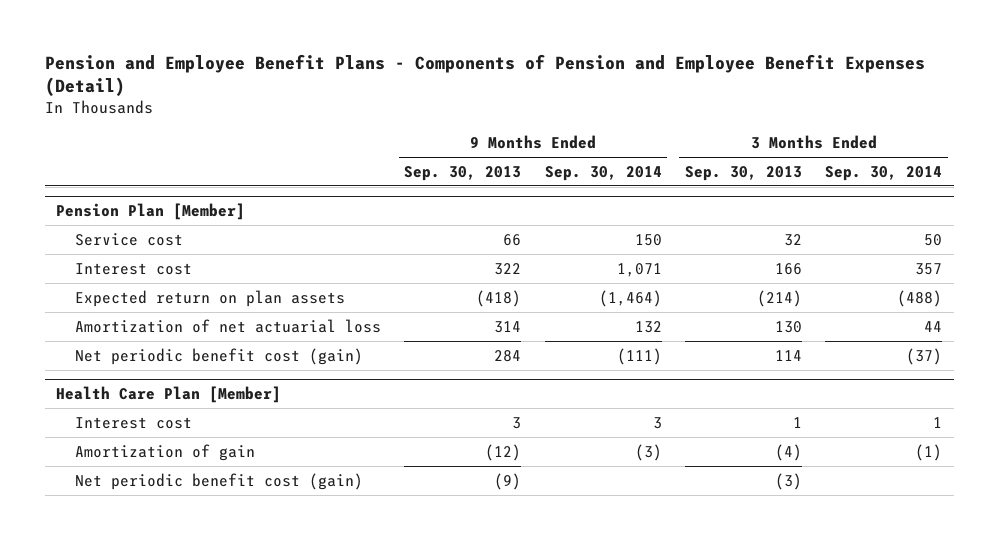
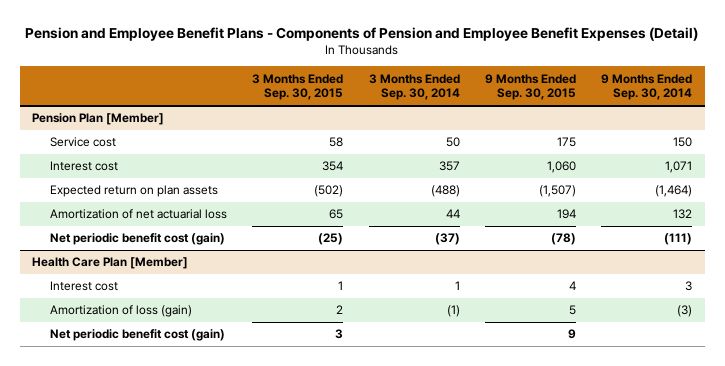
- | 9 Months Ended Sep. 30, 2013 | 9 Months Ended Sep. 30, 2014 | 3 Months Ended Sep. 30, 2013 | 3 Months Ended Sep. 30, 2014
+ | 3 Months Ended Sep. 30, 2015 | 3 Months Ended Sep. 30, 2014 | 9 Months Ended Sep. 30, 2015 | 9 Months Ended Sep. 30, 2014
@ Health Care Plan [Member]
- Amortization of gain | (12) | (3) | (4) | (1)
+ Amortization of loss (gain) | 2 | (1) | 5 | (3)

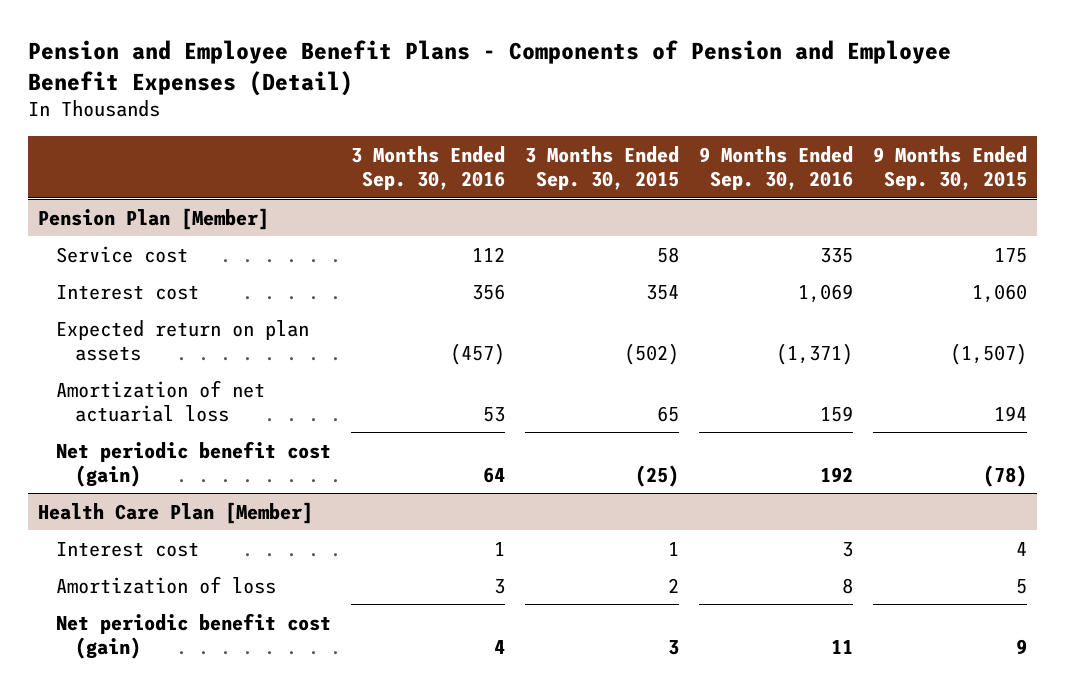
- | 3 Months Ended Sep. 30, 2015 | 3 Months Ended Sep. 30, 2014 | 9 Months Ended Sep. 30, 2015 | 9 Months Ended Sep. 30, 2014
+ | 3 Months Ended Sep. 30, 2016 | 3 Months Ended Sep. 30, 2015 | 9 Months Ended Sep. 30, 2016 | 9 Months Ended Sep. 30, 2015
@ Health Care Plan [Member]
- Amortization of loss (gain) | 2 | (1) | 5 | (3)
+ Amortization of loss | 3 | 2 | 8 | 5

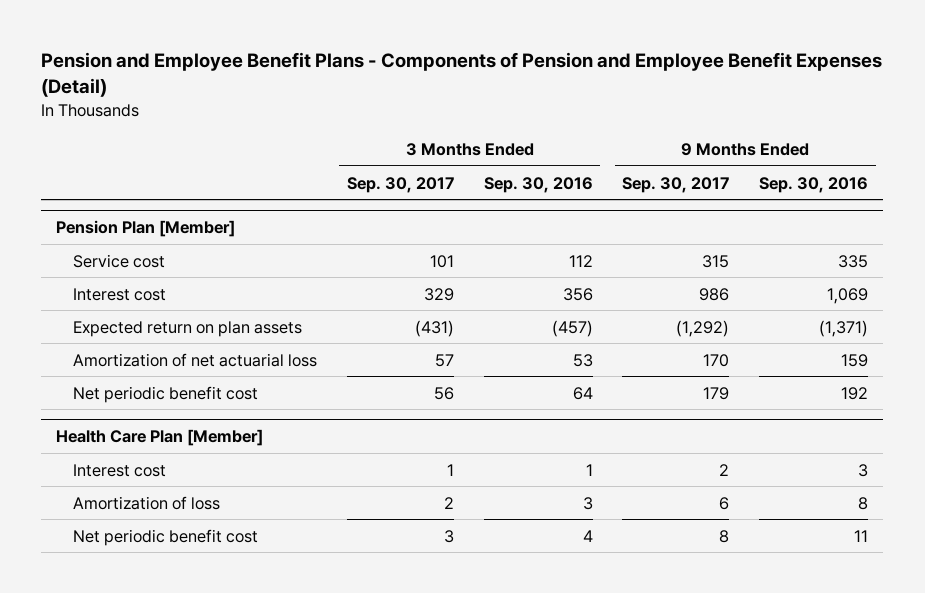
- | 3 Months Ended Sep. 30, 2016 | 3 Months Ended Sep. 30, 2015 | 9 Months Ended Sep. 30, 2016 | 9 Months Ended Sep. 30, 2015
+ | 3 Months Ended Sep. 30, 2017 | 3 Months Ended Sep. 30, 2016 | 9 Months Ended Sep. 30, 2017 | 9 Months Ended Sep. 30, 2016
@ Pension Plan [Member]
- Net periodic benefit cost (gain) | 64 | (25) | 192 | (78)
+ Net periodic benefit cost | 56 | 64 | 179 | 192
@ Health Care Plan [Member]
- Net periodic benefit cost (gain) | 4 | 3 | 11 | 9
+ Net periodic benefit cost | 3 | 4 | 8 | 11

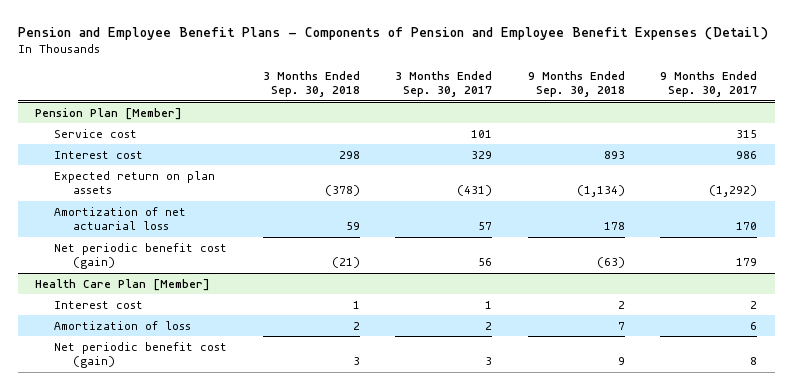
- | 3 Months Ended Sep. 30, 2017 | 3 Months Ended Sep. 30, 2016 | 9 Months Ended Sep. 30, 2017 | 9 Months Ended Sep. 30, 2016
+ | 3 Months Ended Sep. 30, 2018 | 3 Months Ended Sep. 30, 2017 | 9 Months Ended Sep. 30, 2018 | 9 Months Ended Sep. 30, 2017
@ Pension Plan [Member]
- Net periodic benefit cost | 56 | 64 | 179 | 192
+ Net periodic benefit cost (gain) | (21) | 56 | (63) | 179
@ Health Care Plan [Member]
- Net periodic benefit cost | 3 | 4 | 8 | 11
+ Net periodic benefit cost (gain) | 3 | 3 | 9 | 8

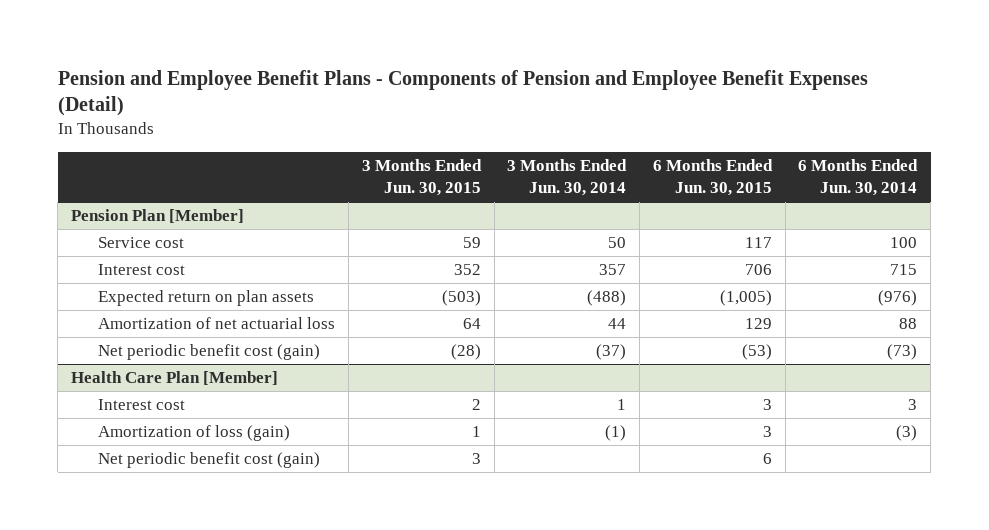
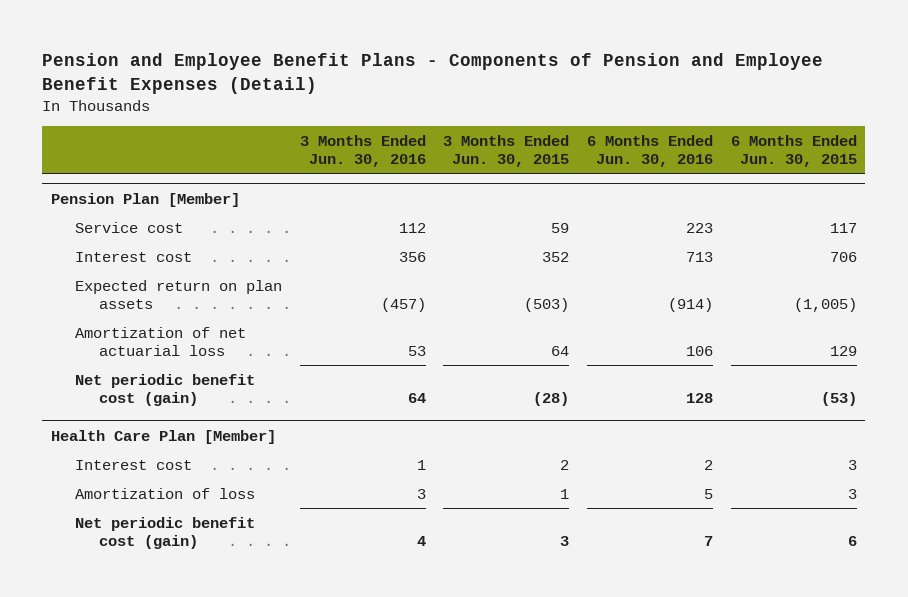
- | 3 Months Ended Jun. 30, 2015 | 3 Months Ended Jun. 30, 2014 | 6 Months Ended Jun. 30, 2015 | 6 Months Ended Jun. 30, 2014
+ | 3 Months Ended Jun. 30, 2016 | 3 Months Ended Jun. 30, 2015 | 6 Months Ended Jun. 30, 2016 | 6 Months Ended Jun. 30, 2015
@ Health Care Plan [Member]
- Amortization of loss (gain) | 1 | (1) | 3 | (3)
+ Amortization of loss | 3 | 1 | 5 | 3

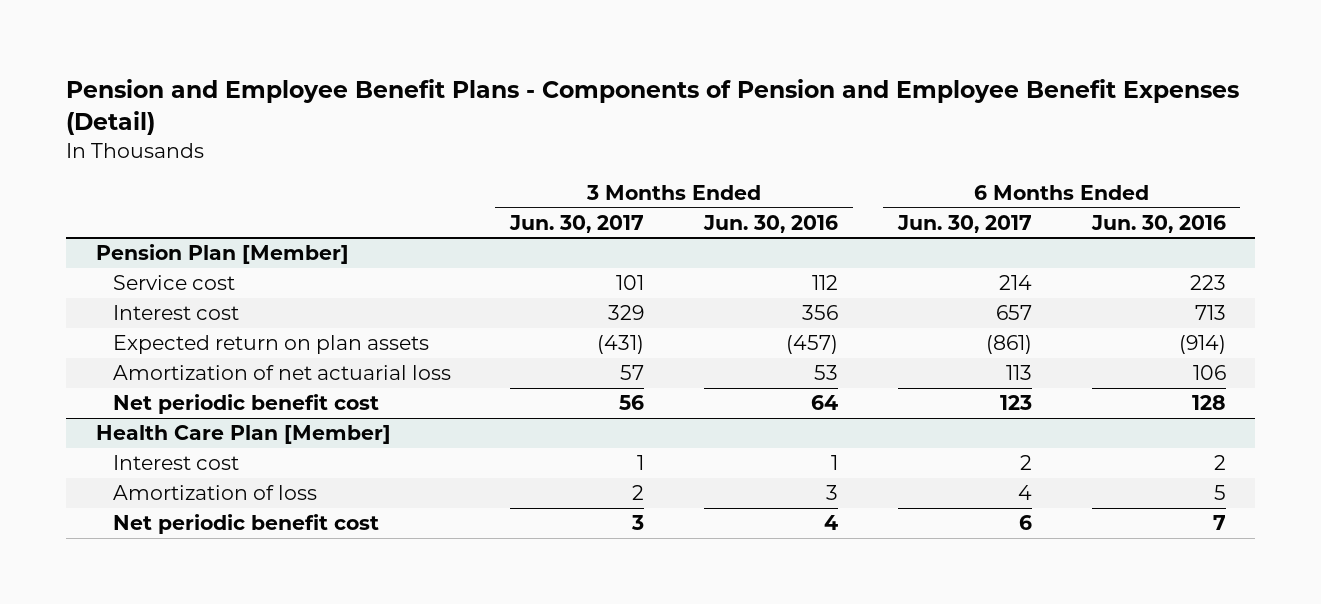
- | 3 Months Ended Jun. 30, 2016 | 3 Months Ended Jun. 30, 2015 | 6 Months Ended Jun. 30, 2016 | 6 Months Ended Jun. 30, 2015
+ | 3 Months Ended Jun. 30, 2017 | 3 Months Ended Jun. 30, 2016 | 6 Months Ended Jun. 30, 2017 | 6 Months Ended Jun. 30, 2016
@ Pension Plan [Member]
- Net periodic benefit cost (gain) | 64 | (28) | 128 | (53)
+ Net periodic benefit cost | 56 | 64 | 123 | 128
@ Health Care Plan [Member]
- Net periodic benefit cost (gain) | 4 | 3 | 7 | 6
+ Net periodic benefit cost | 3 | 4 | 6 | 7

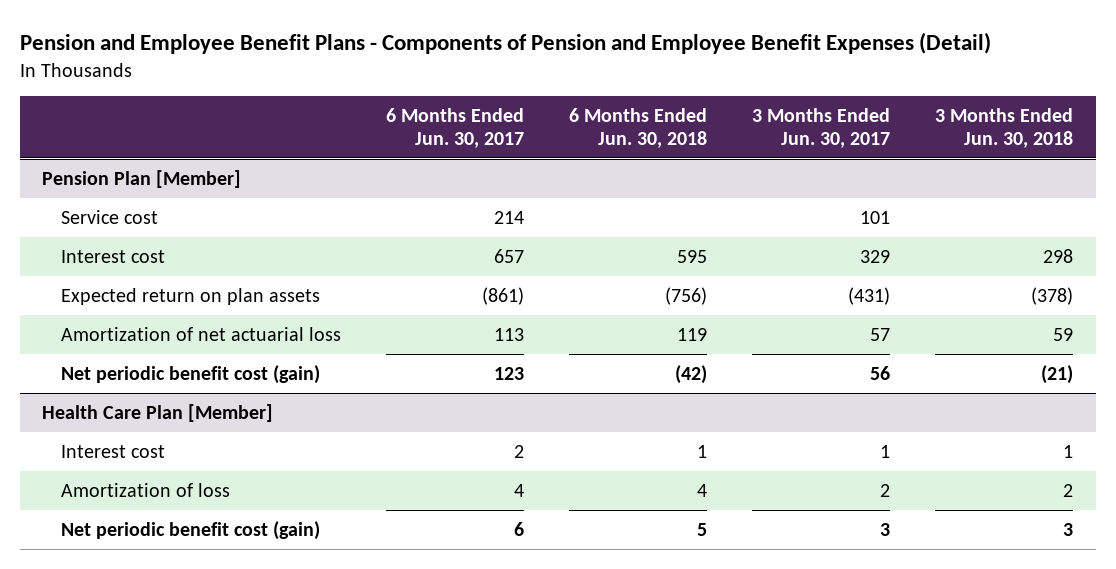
- | 3 Months Ended Jun. 30, 2017 | 3 Months Ended Jun. 30, 2016 | 6 Months Ended Jun. 30, 2017 | 6 Months Ended Jun. 30, 2016
+ | 6 Months Ended Jun. 30, 2017 | 6 Months Ended Jun. 30, 2018 | 3 Months Ended Jun. 30, 2017 | 3 Months Ended Jun. 30, 2018
@ Pension Plan [Member]
- Net periodic benefit cost | 56 | 64 | 123 | 128
+ Net periodic benefit cost (gain) | 123 | (42) | 56 | (21)
@ Health Care Plan [Member]
- Net periodic benefit cost | 3 | 4 | 6 | 7
+ Net periodic benefit cost (gain) | 6 | 5 | 3 | 3

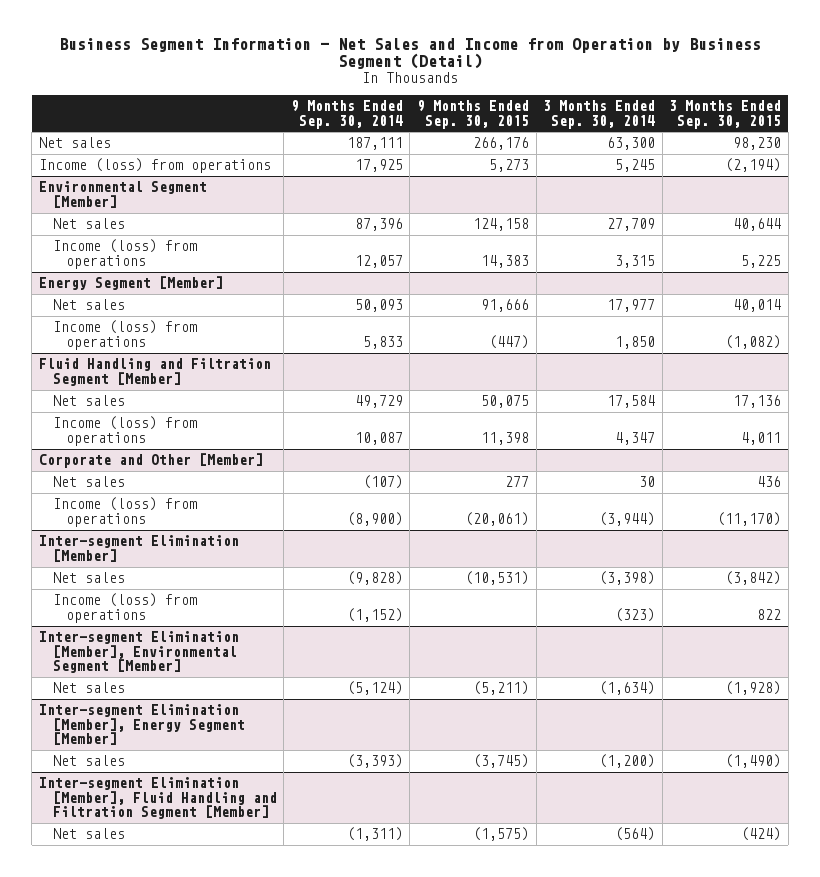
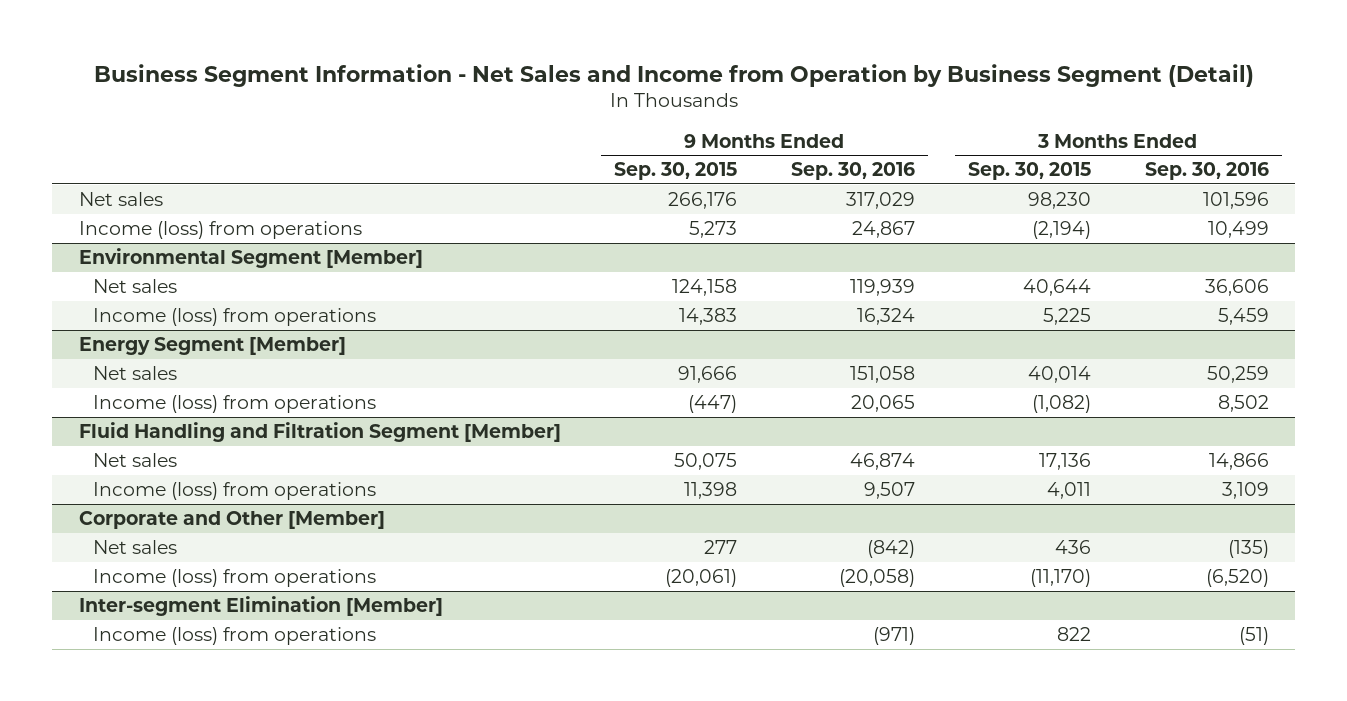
- | 9 Months Ended Sep. 30, 2014 | 9 Months Ended Sep. 30, 2015 | 3 Months Ended Sep. 30, 2014 | 3 Months Ended Sep. 30, 2015
+ | 9 Months Ended Sep. 30, 2015 | 9 Months Ended Sep. 30, 2016 | 3 Months Ended Sep. 30, 2015 | 3 Months Ended Sep. 30, 2016
@ Inter-segment Elimination [Member]
- Net sales | (9,828) | (10,531) | (3,398) | (3,842)
- Inter-segment Elimination [Member], Environmental Segment [Member]
- Net sales | (5,124) | (5,211) | (1,634) | (1,928)
- Inter-segment Elimination [Member], Energy Segment [Member]
- Net sales | (3,393) | (3,745) | (1,200) | (1,490)
- Inter-segment Elimination [Member], Fluid Handling and Filtration Segment [Member]
- Net sales | (1,311) | (1,575) | (564) | (424)

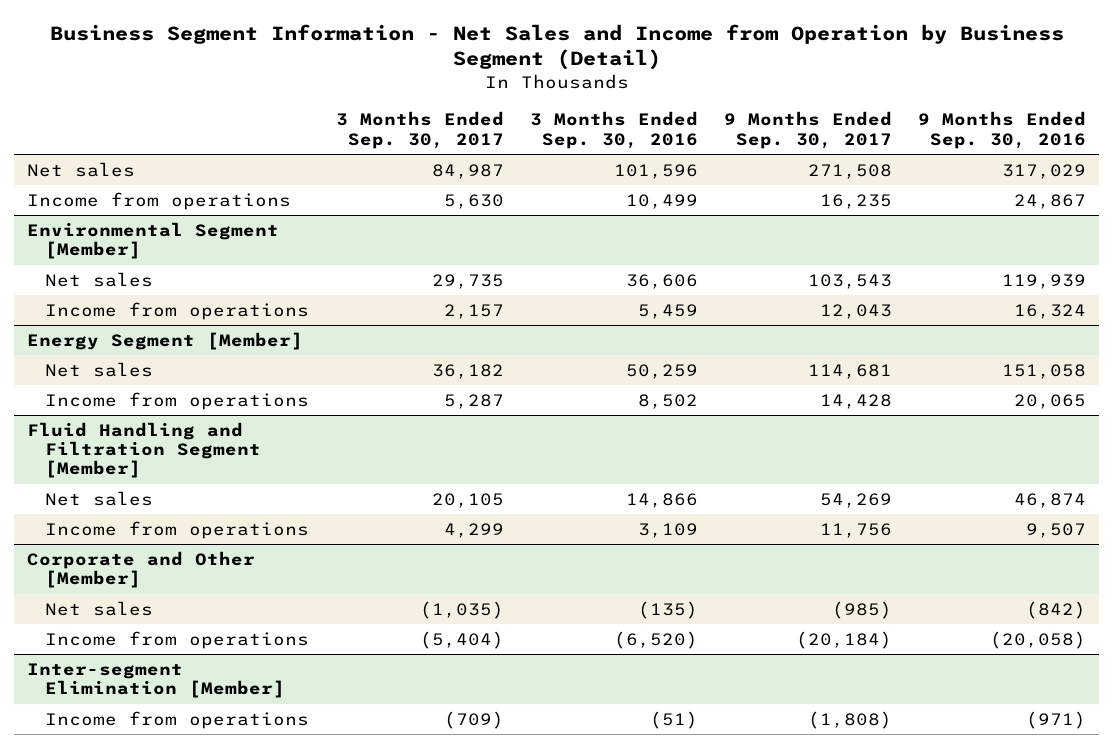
- | 9 Months Ended Sep. 30, 2015 | 9 Months Ended Sep. 30, 2016 | 3 Months Ended Sep. 30, 2015 | 3 Months Ended Sep. 30, 2016
+ | 3 Months Ended Sep. 30, 2017 | 3 Months Ended Sep. 30, 2016 | 9 Months Ended Sep. 30, 2017 | 9 Months Ended Sep. 30, 2016
- Income (loss) from operations | 5,273 | 24,867 | (2,194) | 10,499
+ Income from operations | 5,630 | 10,499 | 16,235 | 24,867
@ Environmental Segment [Member]
- Income (loss) from operations | 14,383 | 16,324 | 5,225 | 5,459
+ Income from operations | 2,157 | 5,459 | 12,043 | 16,324
@ Energy Segment [Member]
- Income (loss) from operations | (447) | 20,065 | (1,082) | 8,502
+ Income from operations | 5,287 | 8,502 | 14,428 | 20,065
@ Fluid Handling and Filtration Segment [Member]
- Income (loss) from operations | 11,398 | 9,507 | 4,011 | 3,109
+ Income from operations | 4,299 | 3,109 | 11,756 | 9,507
@ Corporate and Other [Member]
- Income (loss) from operations | (20,061) | (20,058) | (11,170) | (6,520)
+ Income from operations | (5,404) | (6,520) | (20,184) | (20,058)
@ Inter-segment Elimination [Member]
- Income (loss) from operations | | (971) | 822 | (51)
+ Income from operations | (709) | (51) | (1,808) | (971)

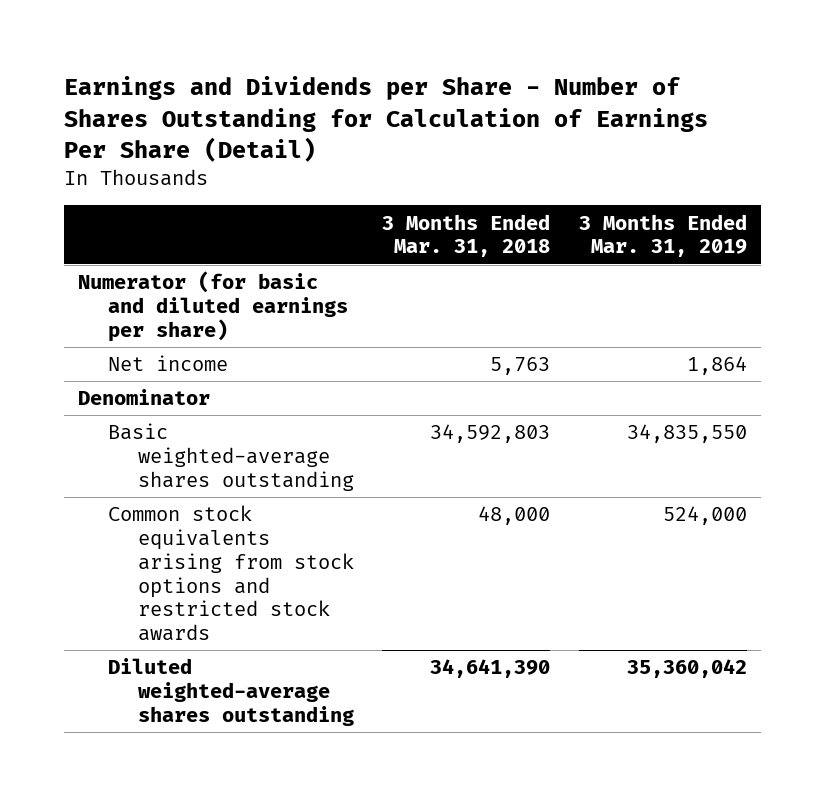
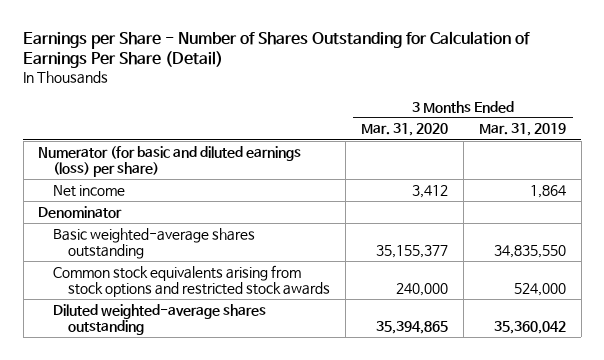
- Earnings and Dividends per Share - Number of Shares Outstanding for Calculation of Earnings Per Share (Detail)
+ Earnings per Share - Number of Shares Outstanding for Calculation of Earnings Per Share (Detail)
- | 3 Months Ended Mar. 31, 2018 | 3 Months Ended Mar. 31, 2019
+ | 3 Months Ended Mar. 31, 2020 | 3 Months Ended Mar. 31, 2019
- Numerator (for basic and diluted earnings per share)
+ Numerator (for basic and diluted earnings (loss) per share)

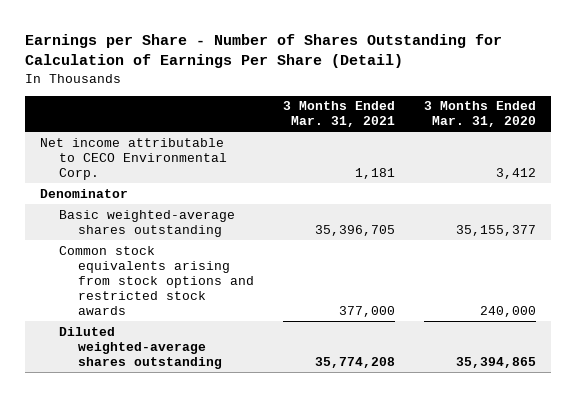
- | 3 Months Ended Mar. 31, 2020 | 3 Months Ended Mar. 31, 2019
+ | 3 Months Ended Mar. 31, 2021 | 3 Months Ended Mar. 31, 2020
- Numerator (for basic and diluted earnings (loss) per share)
- Net income | 3,412 | 1,864
+ Net income attributable to CECO Environmental Corp. | 1,181 | 3,412

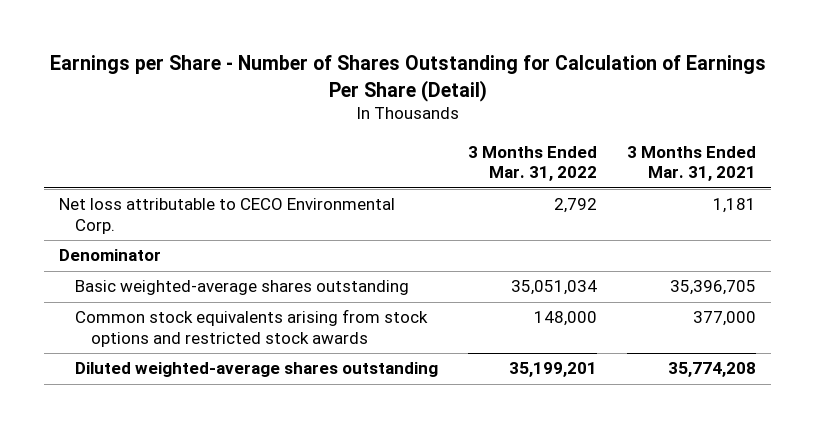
- | 3 Months Ended Mar. 31, 2021 | 3 Months Ended Mar. 31, 2020
+ | 3 Months Ended Mar. 31, 2022 | 3 Months Ended Mar. 31, 2021
- Net income attributable to CECO Environmental Corp. | 1,181 | 3,412
+ Net loss attributable to CECO Environmental Corp. | 2,792 | 1,181

